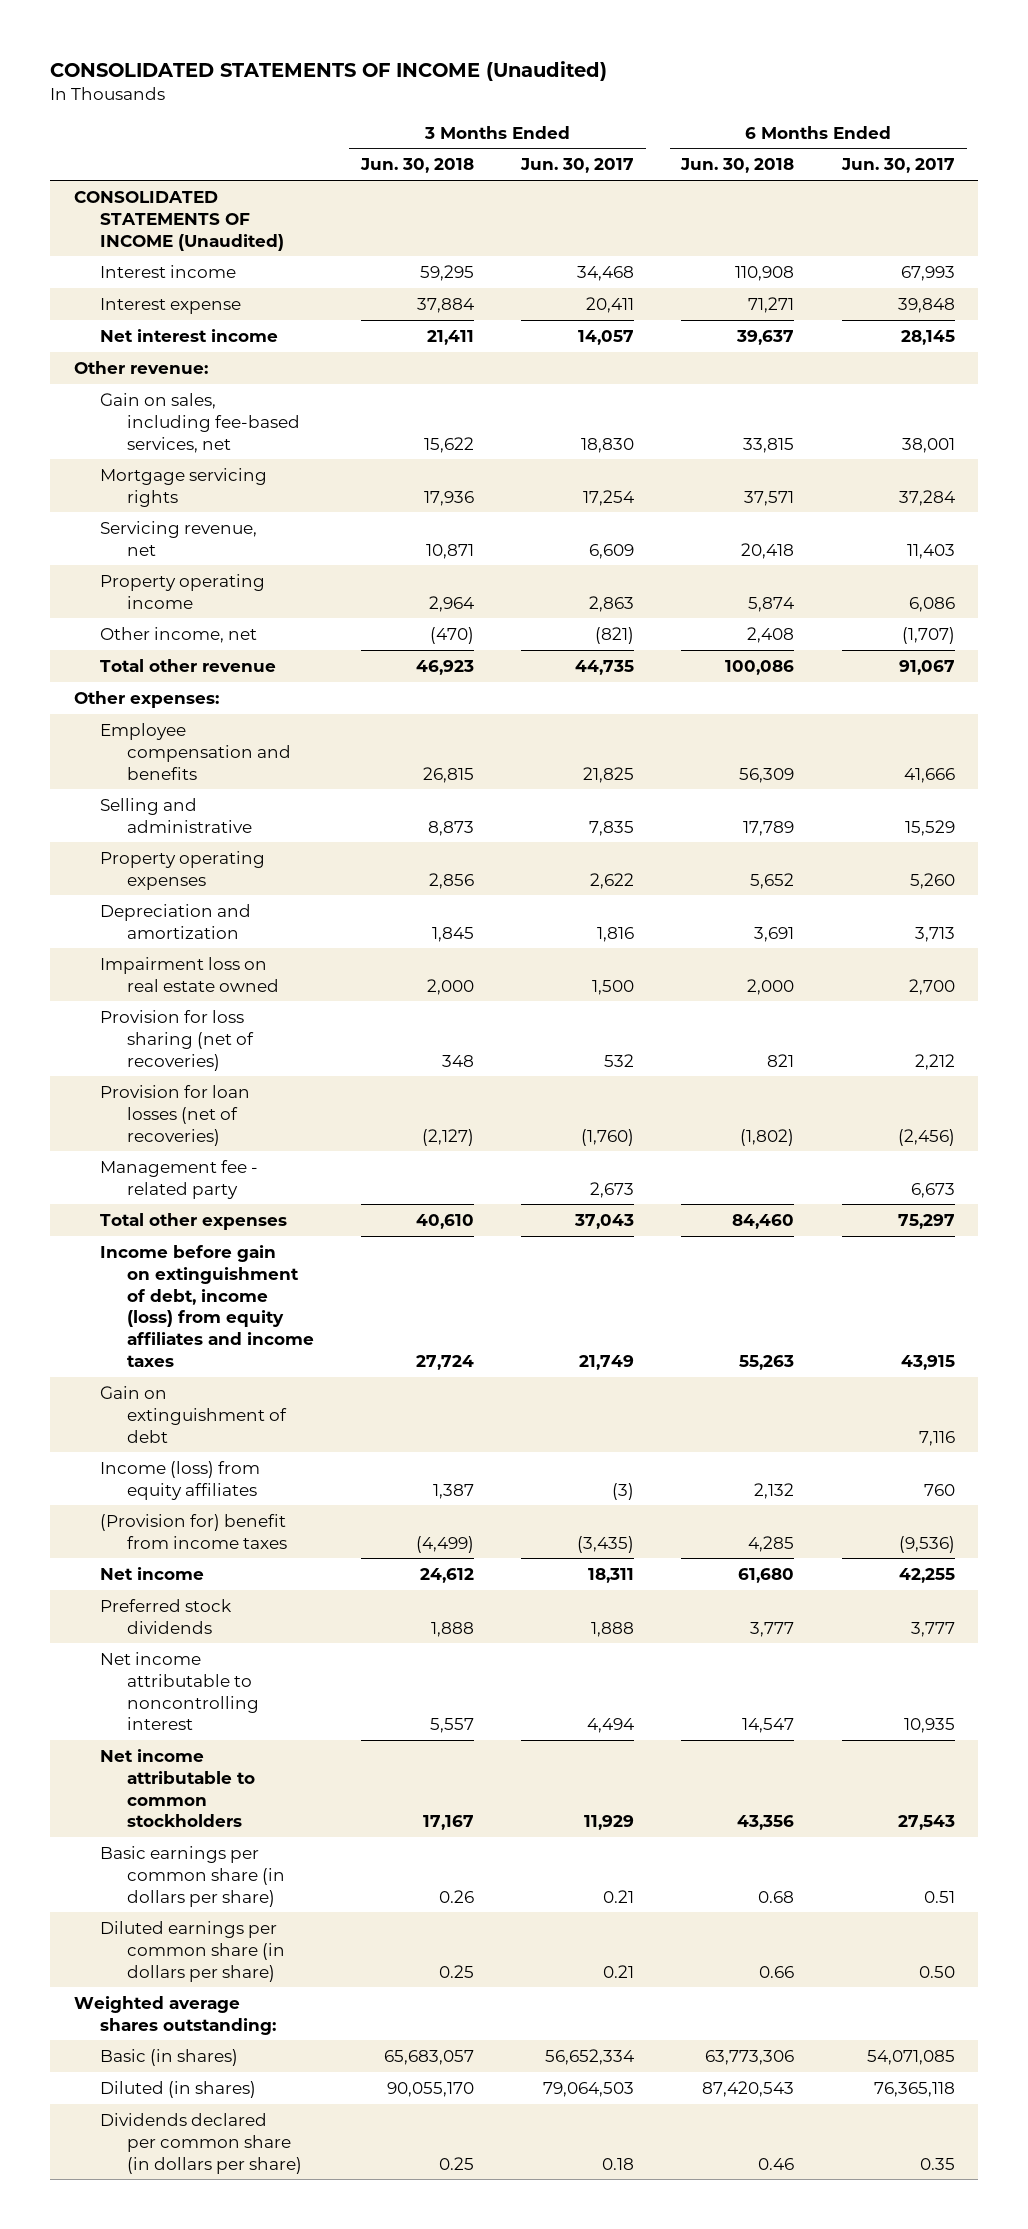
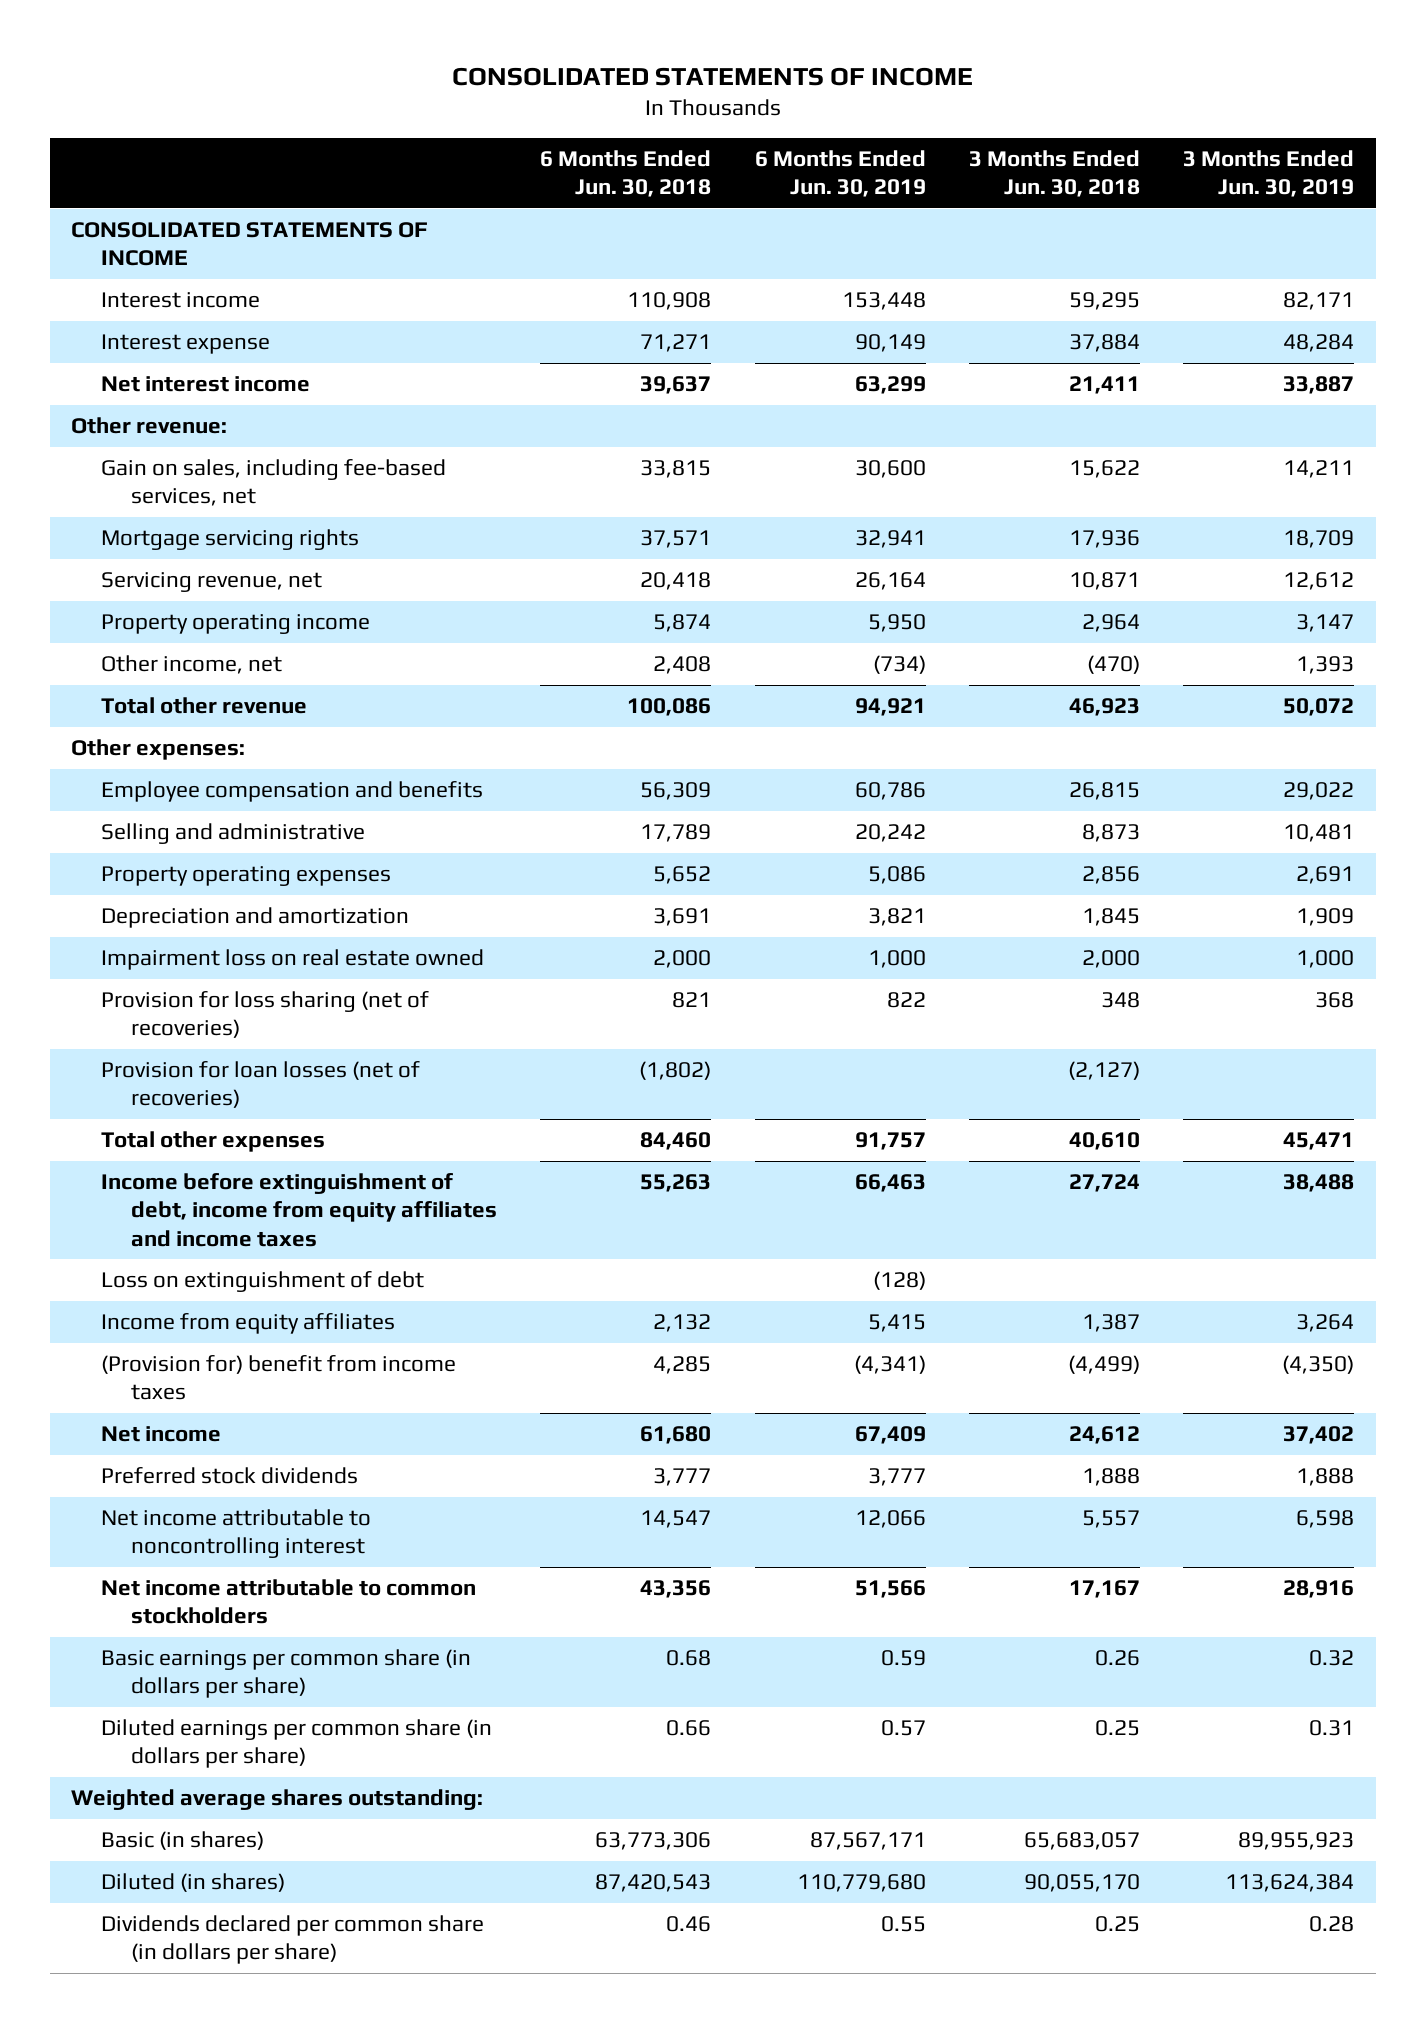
- CONSOLIDATED STATEMENTS OF INCOME (Unaudited)
+ CONSOLIDATED STATEMENTS OF INCOME
- | 3 Months Ended Jun. 30, 2018 | 3 Months Ended Jun. 30, 2017 | 6 Months Ended Jun. 30, 2018 | 6 Months Ended Jun. 30, 2017
+ | 6 Months Ended Jun. 30, 2018 | 6 Months Ended Jun. 30, 2019 | 3 Months Ended Jun. 30, 2018 | 3 Months Ended Jun. 30, 2019
- CONSOLIDATED STATEMENTS OF INCOME (Unaudited)
+ CONSOLIDATED STATEMENTS OF INCOME
- Management fee - related party | | 2,673 | | 6,673
- Income before gain on extinguishment of debt, income (loss) from equity affiliates and income taxes | 27,724 | 21,749 | 55,263 | 43,915
- Gain on extinguishment of debt | | | | 7,116
- Income (loss) from equity affiliates | 1,387 | (3) | 2,132 | 760
+ Income before extinguishment of debt, income from equity affiliates and income taxes | 55,263 | 66,463 | 27,724 | 38,488
+ Loss on extinguishment of debt | | (128) | |
+ Income from equity affiliates | 2,132 | 5,415 | 1,387 | 3,264

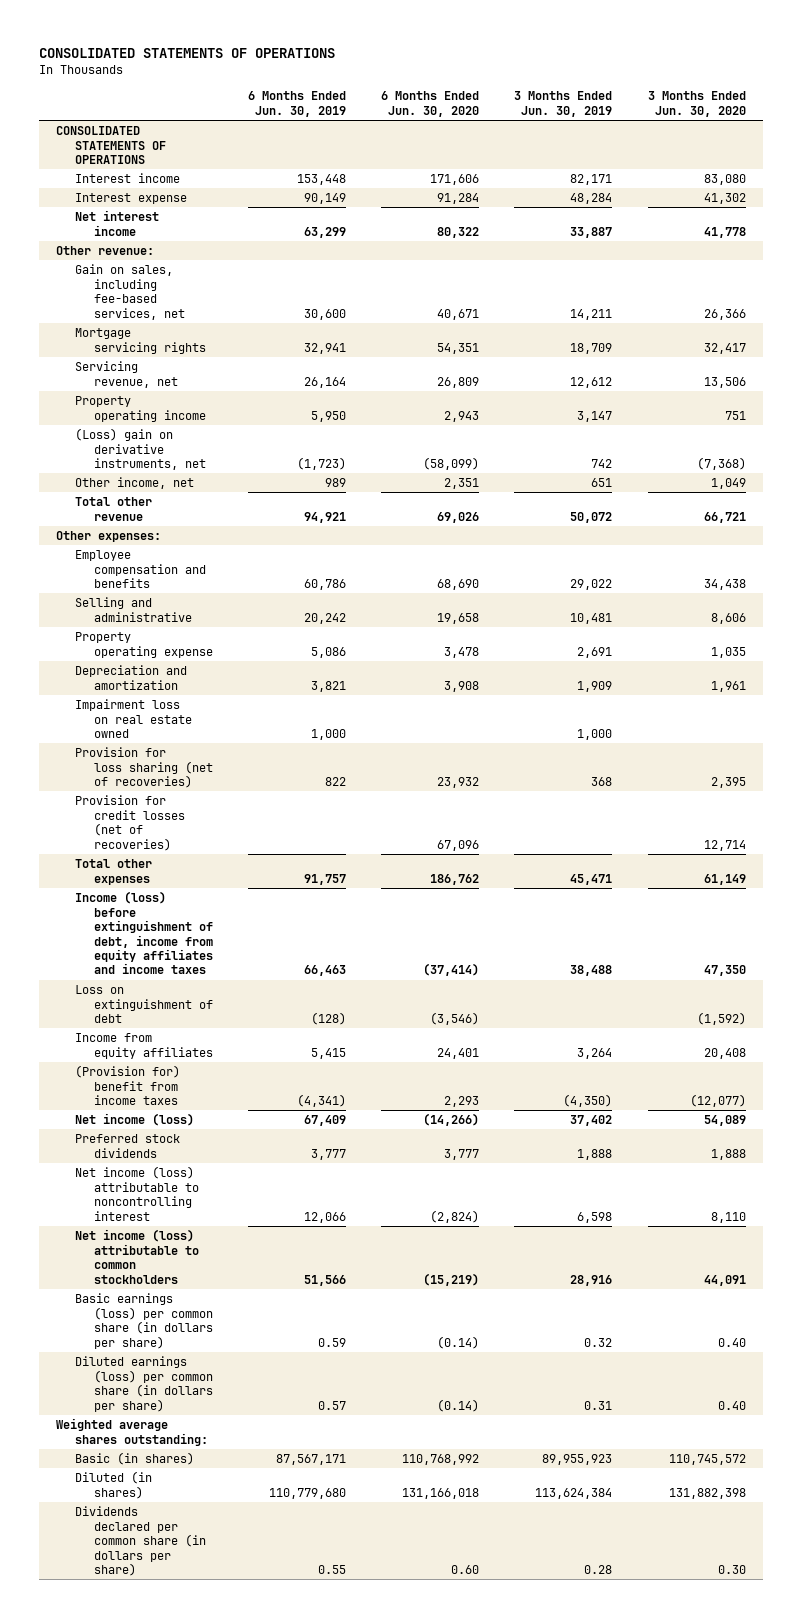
- CONSOLIDATED STATEMENTS OF INCOME
+ CONSOLIDATED STATEMENTS OF OPERATIONS
- | 6 Months Ended Jun. 30, 2018 | 6 Months Ended Jun. 30, 2019 | 3 Months Ended Jun. 30, 2018 | 3 Months Ended Jun. 30, 2019
+ | 6 Months Ended Jun. 30, 2019 | 6 Months Ended Jun. 30, 2020 | 3 Months Ended Jun. 30, 2019 | 3 Months Ended Jun. 30, 2020
- CONSOLIDATED STATEMENTS OF INCOME
+ CONSOLIDATED STATEMENTS OF OPERATIONS
- Other income, net | 2,408 | (734) | (470) | 1,393
+ (Loss) gain on derivative instruments, net | (1,723) | (58,099) | 742 | (7,368)
+ Other income, net | 989 | 2,351 | 651 | 1,049
- Property operating expenses | 5,652 | 5,086 | 2,856 | 2,691
+ Property operating expense | 5,086 | 3,478 | 2,691 | 1,035
- Provision for loan losses (net of recoveries) | (1,802) | | (2,127) |
+ Provision for credit losses (net of recoveries) | | 67,096 | | 12,714
- Income before extinguishment of debt, income from equity affiliates and income taxes | 55,263 | 66,463 | 27,724 | 38,488
+ Income (loss) before extinguishment of debt, income from equity affiliates and income taxes | 66,463 | (37,414) | 38,488 | 47,350
- Net income | 61,680 | 67,409 | 24,612 | 37,402
+ Net income (loss) | 67,409 | (14,266) | 37,402 | 54,089
- Net income attributable to noncontrolling interest | 14,547 | 12,066 | 5,557 | 6,598
- Net income attributable to common stockholders | 43,356 | 51,566 | 17,167 | 28,916
- Basic earnings per common share (in dollars per share) | 0.68 | 0.59 | 0.26 | 0.32
- Diluted earnings per common share (in dollars per share) | 0.66 | 0.57 | 0.25 | 0.31
+ Net income (loss) attributable to noncontrolling interest | 12,066 | (2,824) | 6,598 | 8,110
+ Net income (loss) attributable to common stockholders | 51,566 | (15,219) | 28,916 | 44,091
+ Basic earnings (loss) per common share (in dollars per share) | 0.59 | (0.14) | 0.32 | 0.40
+ Diluted earnings (loss) per common share (in dollars per share) | 0.57 | (0.14) | 0.31 | 0.40

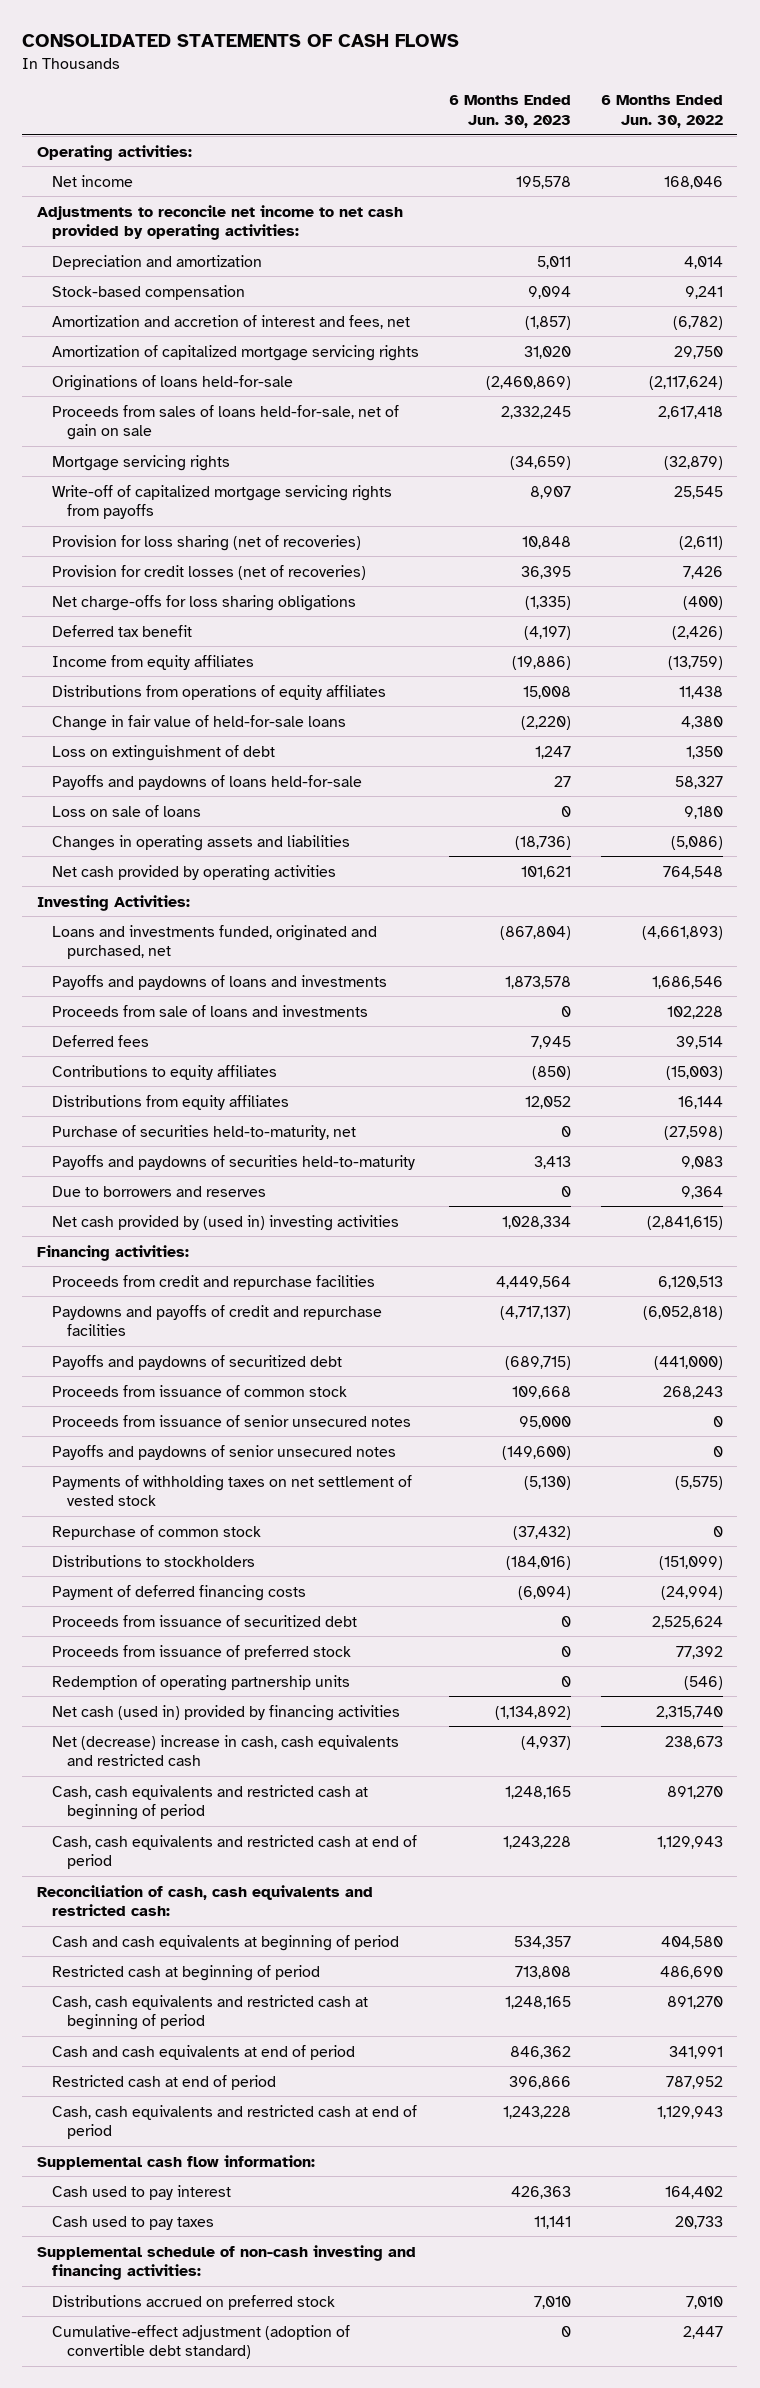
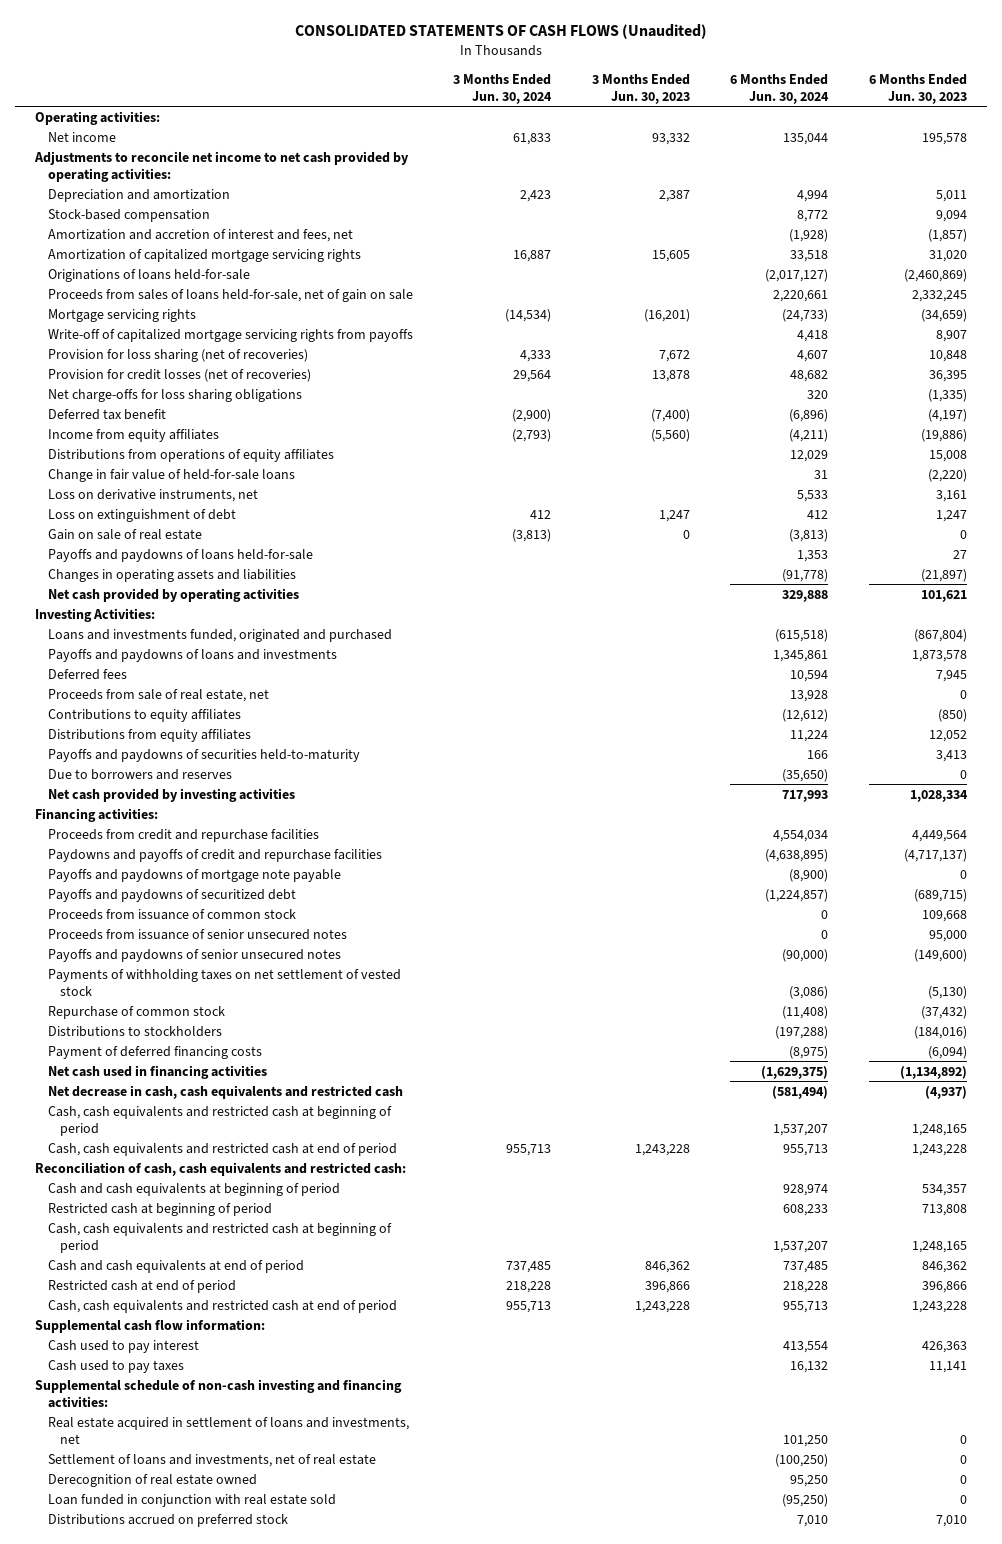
- CONSOLIDATED STATEMENTS OF CASH FLOWS
+ CONSOLIDATED STATEMENTS OF CASH FLOWS (Unaudited)
- | 6 Months Ended Jun. 30, 2023 | 6 Months Ended Jun. 30, 2022
+ | 3 Months Ended Jun. 30, 2024 | 3 Months Ended Jun. 30, 2023 | 6 Months Ended Jun. 30, 2024 | 6 Months Ended Jun. 30, 2023
+ Loss on derivative instruments, net | | | 5,533 | 3,161
+ Gain on sale of real estate | (3,813) | 0 | (3,813) | 0
- Loss on sale of loans | 0 | 9,180
- Changes in operating assets and liabilities | (18,736) | (5,086)
+ Changes in operating assets and liabilities | | | (91,778) | (21,897)
- Loans and investments funded, originated and purchased, net | (867,804) | (4,661,893)
+ Loans and investments funded, originated and purchased | | | (615,518) | (867,804)
- Proceeds from sale of loans and investments | 0 | 102,228
+ Proceeds from sale of real estate, net | | | 13,928 | 0
- Purchase of securities held-to-maturity, net | 0 | (27,598)
- Net cash provided by (used in) investing activities | 1,028,334 | (2,841,615)
+ Net cash provided by investing activities | | | 717,993 | 1,028,334
+ Payoffs and paydowns of mortgage note payable | | | (8,900) | 0
- Proceeds from issuance of securitized debt | 0 | 2,525,624
- Proceeds from issuance of preferred stock | 0 | 77,392
- Redemption of operating partnership units | 0 | (546)
- Net cash (used in) provided by financing activities | (1,134,892) | 2,315,740
- Net (decrease) increase in cash, cash equivalents and restricted cash | (4,937) | 238,673
+ Net cash used in financing activities | | | (1,629,375) | (1,134,892)
+ Net decrease in cash, cash equivalents and restricted cash | | | (581,494) | (4,937)
+ Real estate acquired in settlement of loans and investments, net | | | 101,250 | 0
+ Settlement of loans and investments, net of real estate | | | (100,250) | 0
+ Derecognition of real estate owned | | | 95,250 | 0
+ Loan funded in conjunction with real estate sold | | | (95,250) | 0
- Cumulative-effect adjustment (adoption of convertible debt standard) | 0 | 2,447

